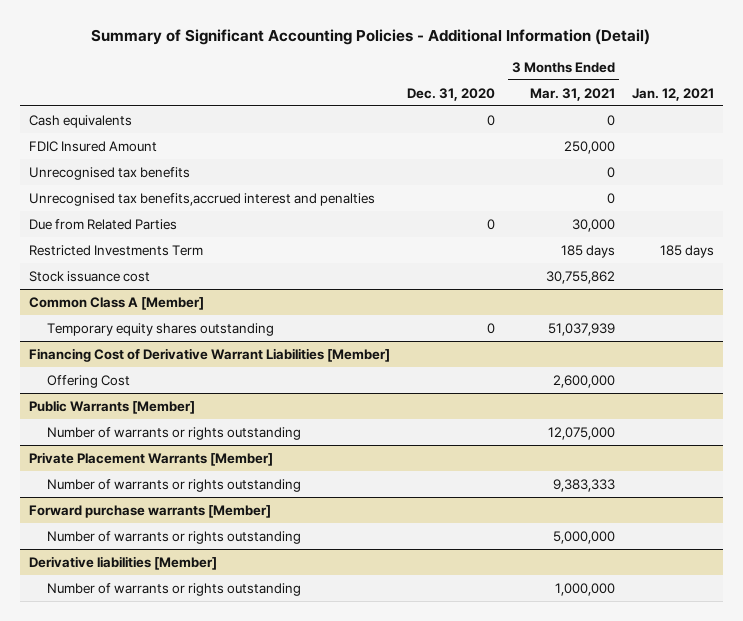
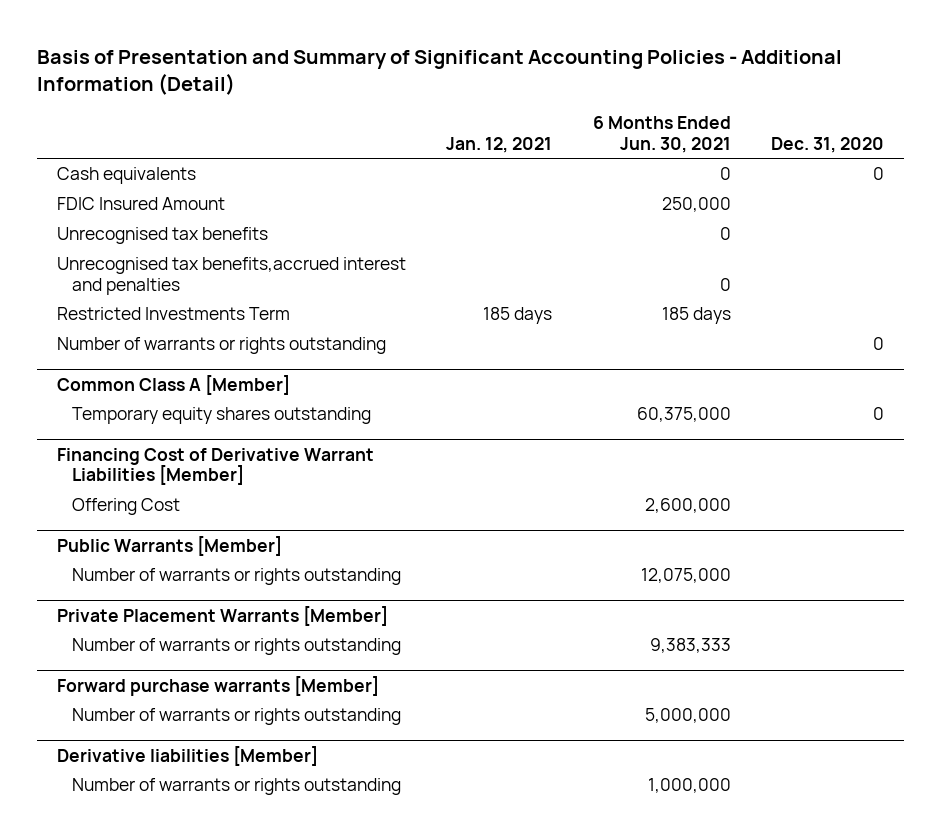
- Summary of Significant Accounting Policies - Additional Information (Detail)
+ Basis of Presentation and Summary of Significant Accounting Policies - Additional Information (Detail)
- | Dec. 31, 2020 | 3 Months Ended Mar. 31, 2021 | Jan. 12, 2021
+ | Jan. 12, 2021 | 6 Months Ended Jun. 30, 2021 | Dec. 31, 2020
- Due from Related Parties | 0 | 30,000 |
- Stock issuance cost | | 30,755,862 |
+ Number of warrants or rights outstanding | | | 0

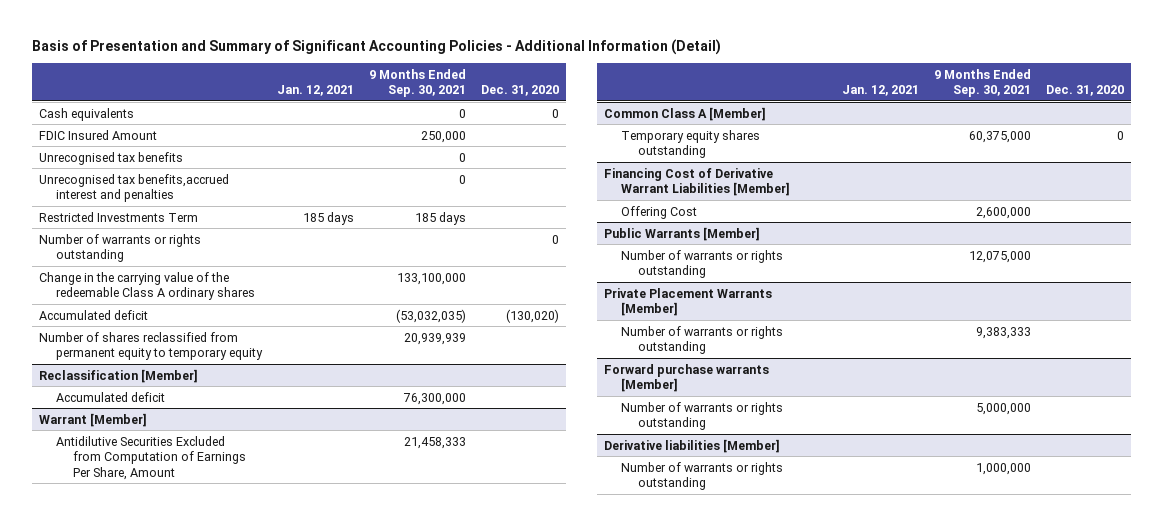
- | Jan. 12, 2021 | 6 Months Ended Jun. 30, 2021 | Dec. 31, 2020
+ | Jan. 12, 2021 | 9 Months Ended Sep. 30, 2021 | Dec. 31, 2020
+ Change in the carrying value of the redeemable Class A ordinary shares | | 133,100,000 |
+ Accumulated deficit | | (53,032,035) | (130,020)
+ Number of shares reclassified from permanent equity to temporary equity | | 20,939,939 |
+ Reclassification [Member]
+ Accumulated deficit | | 76,300,000 |
+ Warrant [Member]
+ Antidilutive Securities Excluded from Computation of Earnings Per Share, Amount | | 21,458,333 |

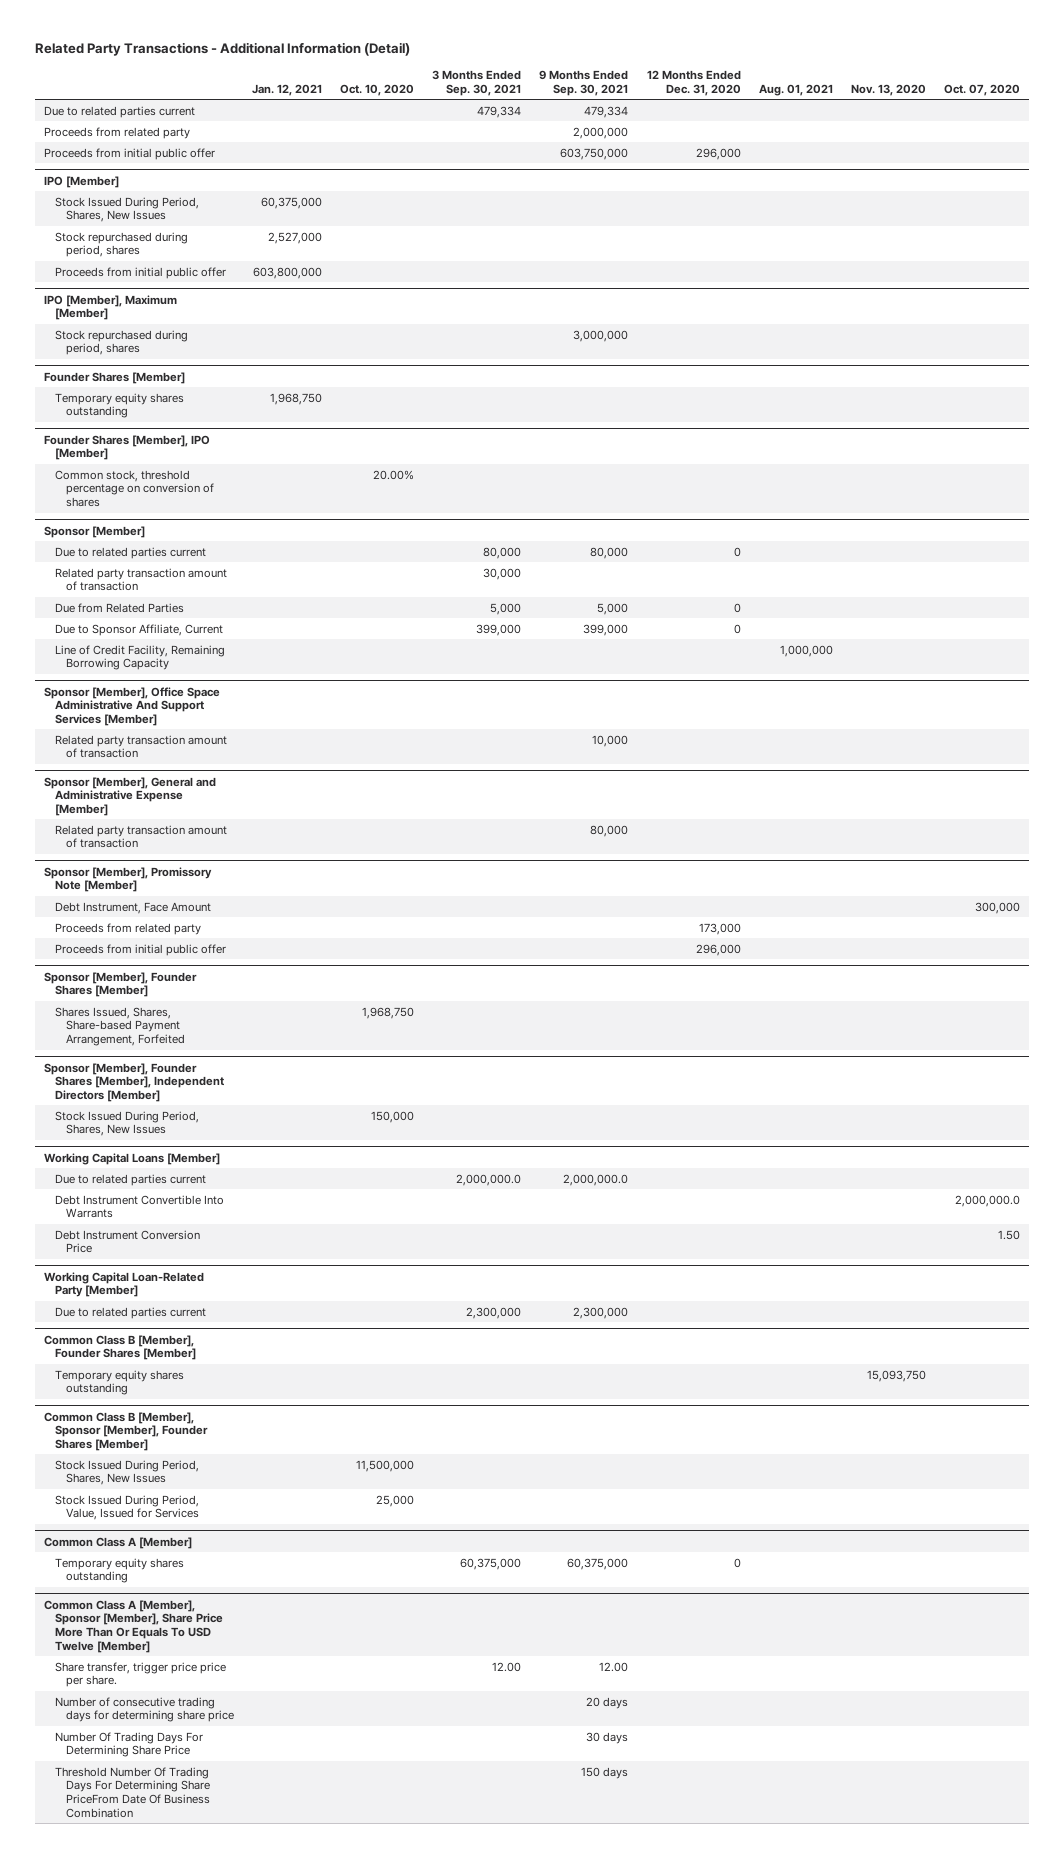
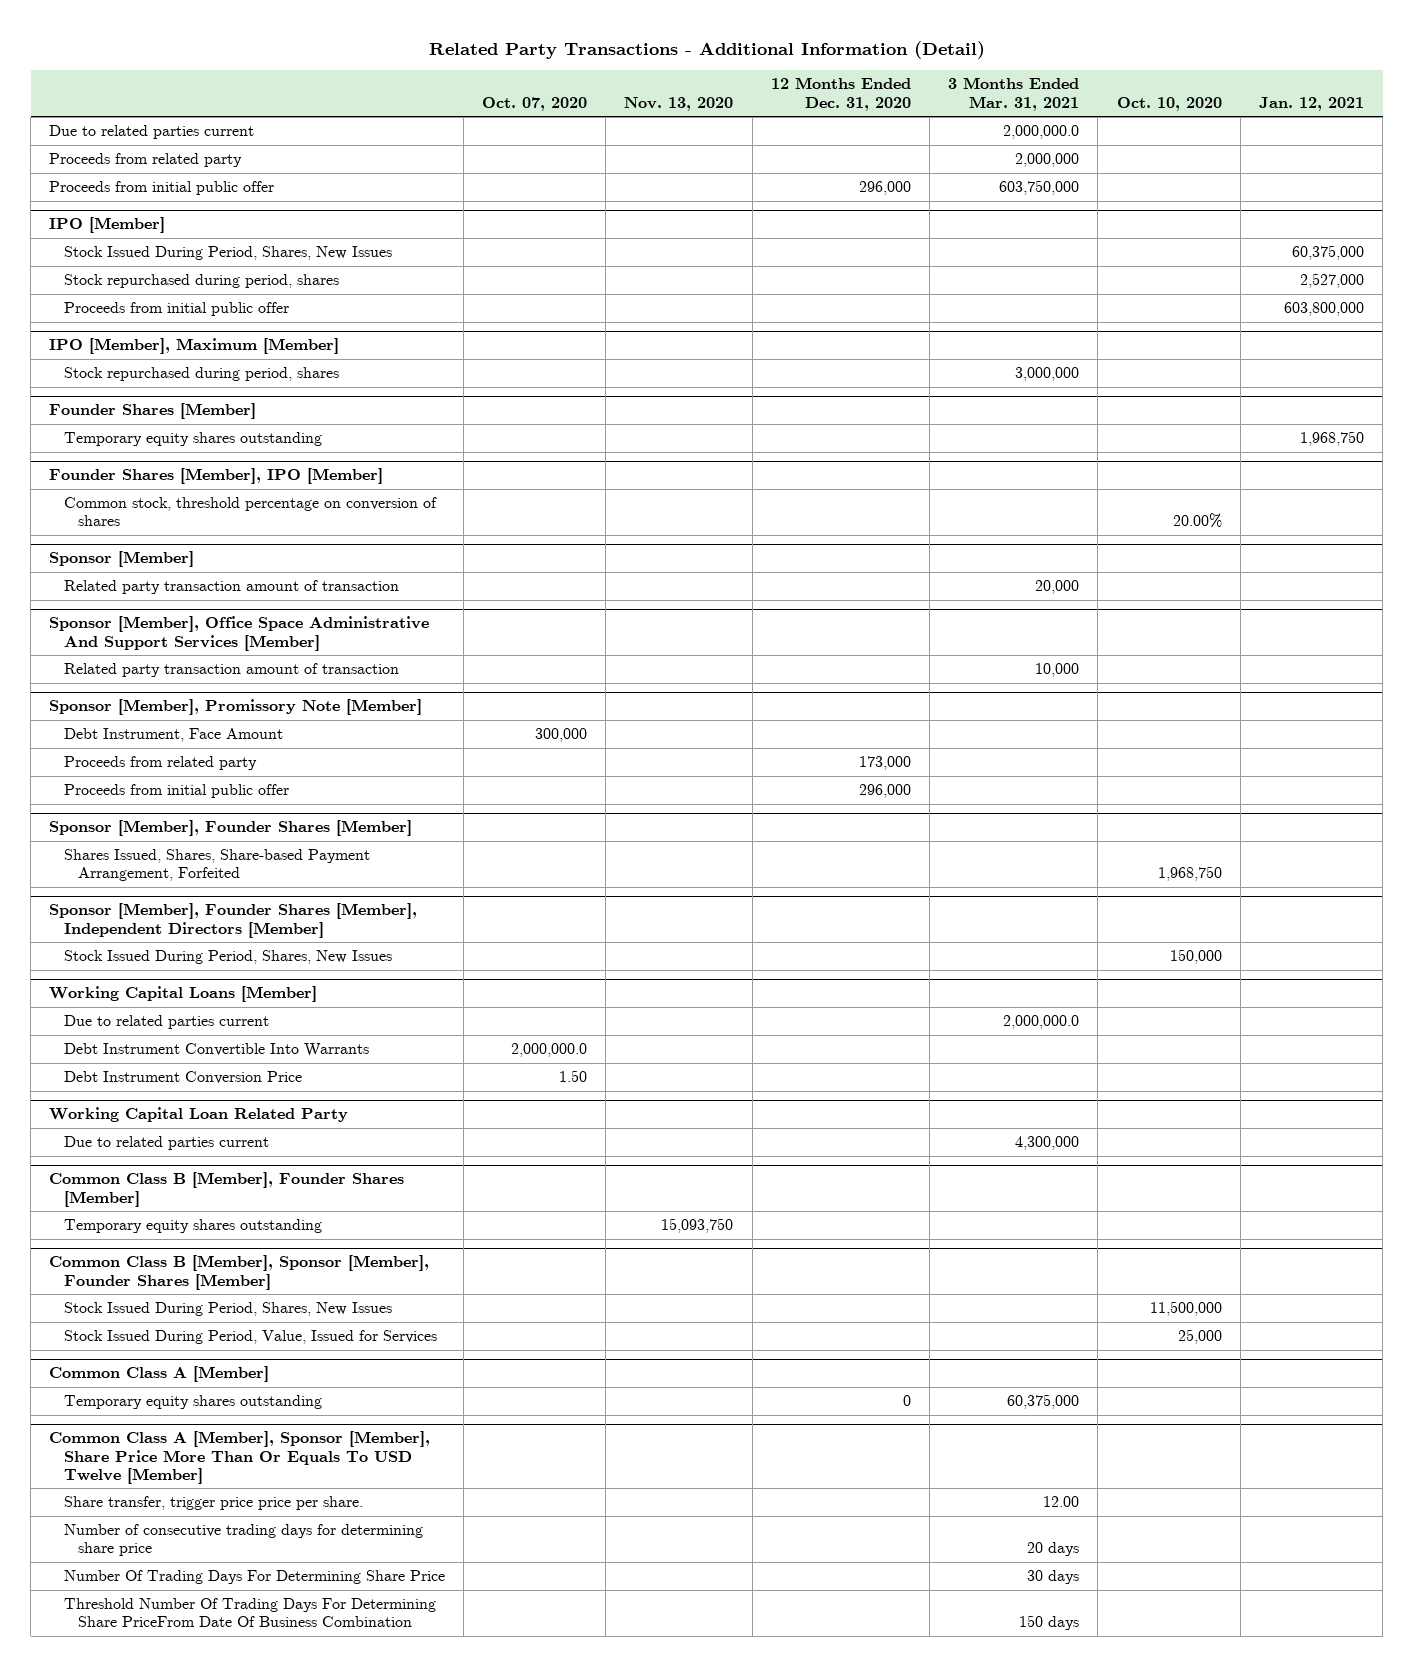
- | Jan. 12, 2021 | Oct. 10, 2020 | 3 Months Ended Sep. 30, 2021 | 9 Months Ended Sep. 30, 2021 | 12 Months Ended Dec. 31, 2020 | Aug. 01, 2021 | Nov. 13, 2020 | Oct. 07, 2020
+ | Oct. 07, 2020 | Nov. 13, 2020 | 12 Months Ended Dec. 31, 2020 | 3 Months Ended Mar. 31, 2021 | Oct. 10, 2020 | Jan. 12, 2021
@ Sponsor [Member]
- Due to related parties current | | | 80,000 | 80,000 | 0 | | |
- Due from Related Parties | | | 5,000 | 5,000 | 0 | | |
- Due to Sponsor Affiliate, Current | | | 399,000 | 399,000 | 0 | | |
- Line of Credit Facility, Remaining Borrowing Capacity | | | | | | 1,000,000 | |
- Sponsor [Member], General and Administrative Expense [Member]
- Related party transaction amount of transaction | | | | 80,000 | | | |
- Working Capital Loan-Related Party [Member]
+ Working Capital Loan Related Party

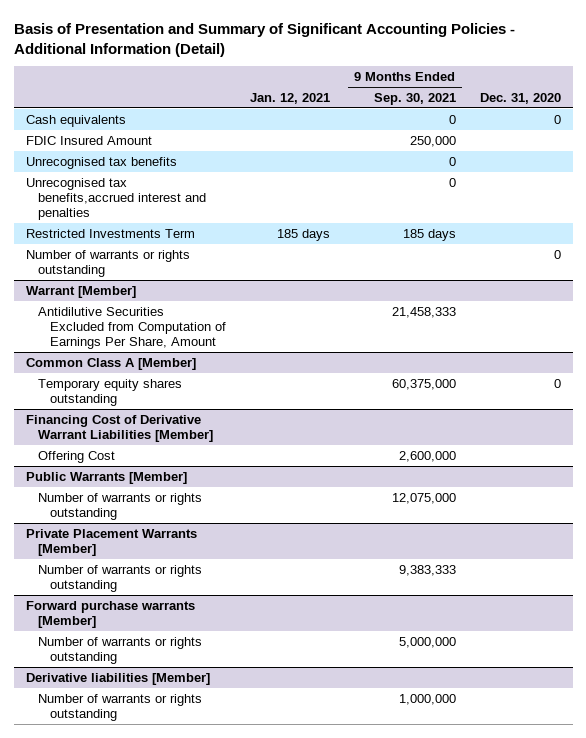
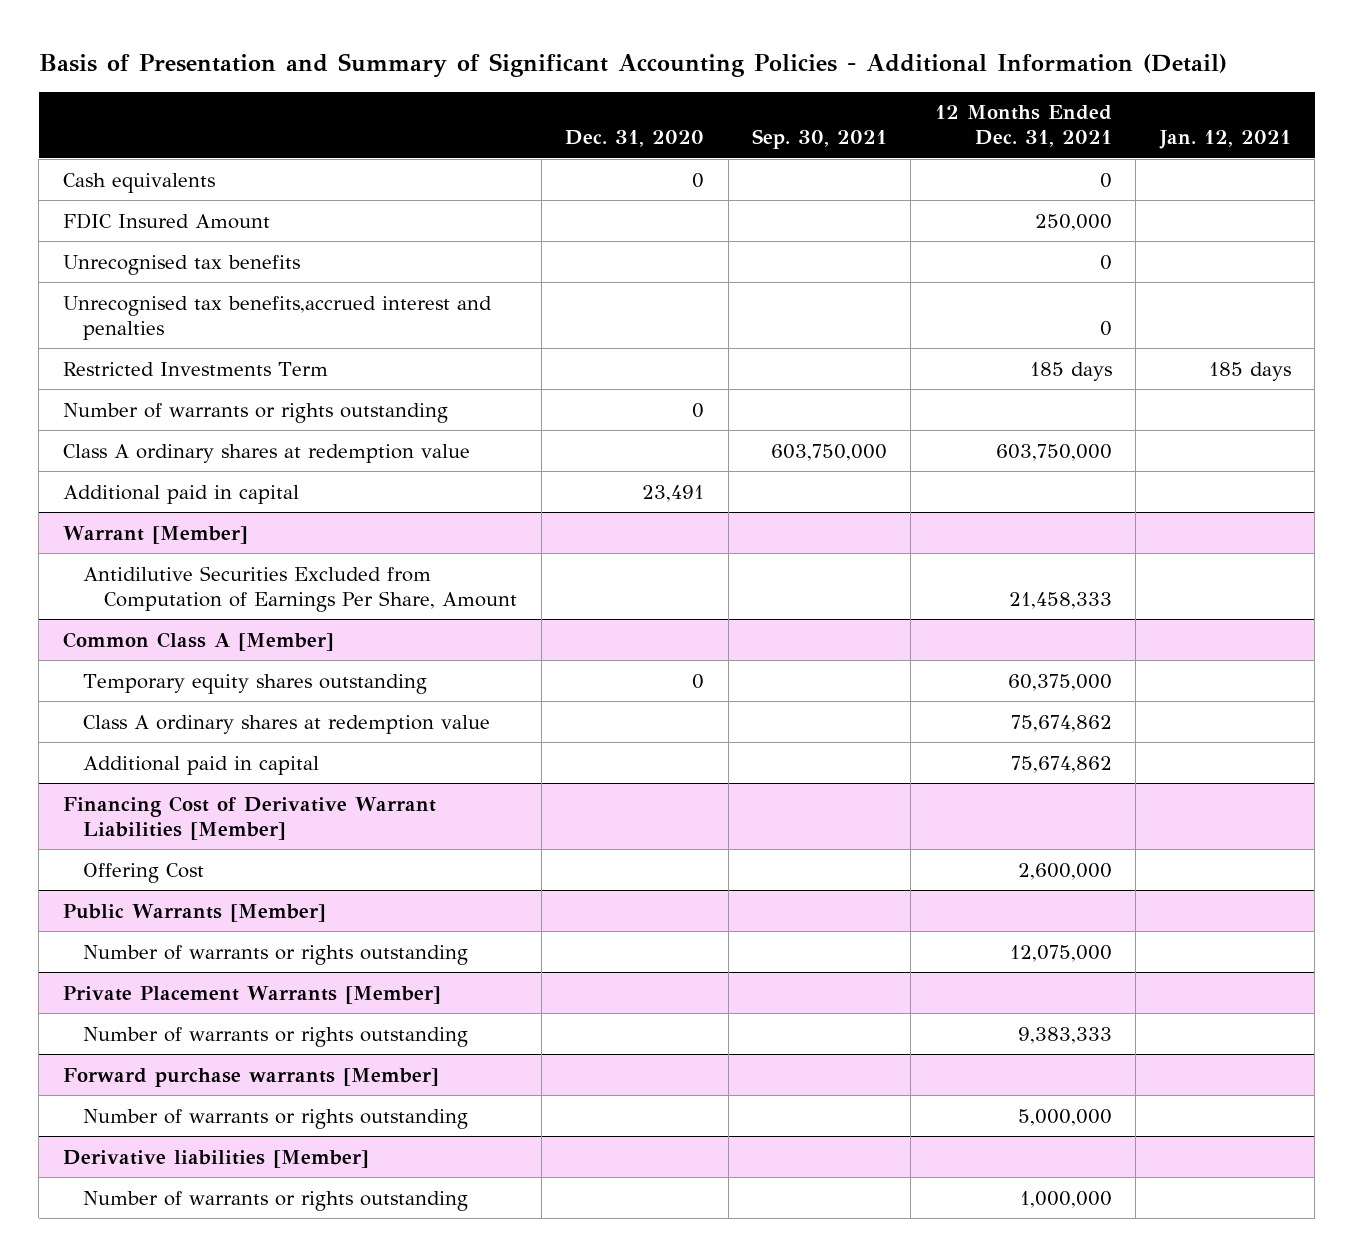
- | Jan. 12, 2021 | 9 Months Ended Sep. 30, 2021 | Dec. 31, 2020
+ | Dec. 31, 2020 | Sep. 30, 2021 | 12 Months Ended Dec. 31, 2021 | Jan. 12, 2021
+ Class A ordinary shares at redemption value | | 603,750,000 | 603,750,000 |
+ Additional paid in capital | 23,491 | | |
@ Common Class A [Member]
+ Class A ordinary shares at redemption value | | | 75,674,862 |
+ Additional paid in capital | | | 75,674,862 |

